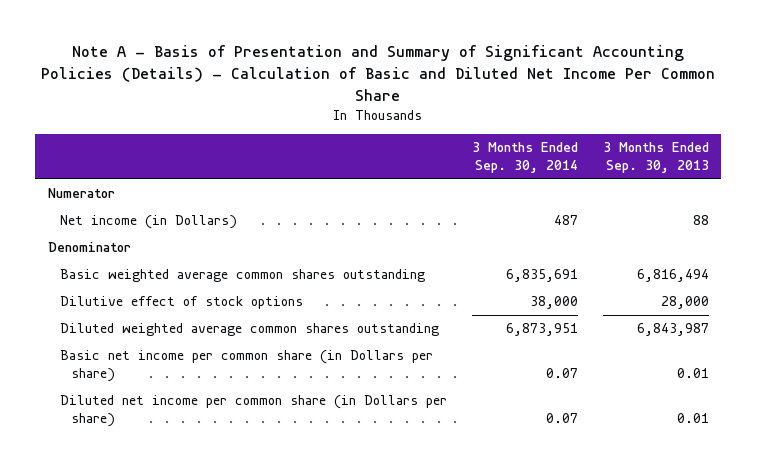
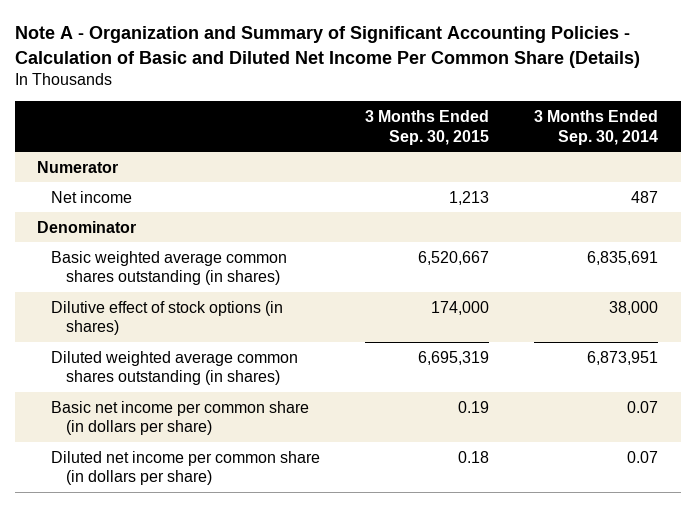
- Note A - Basis of Presentation and Summary of Significant Accounting Policies (Details) - Calculation of Basic and Diluted Net Income Per Common Share
+ Note A - Organization and Summary of Significant Accounting Policies - Calculation of Basic and Diluted Net Income Per Common Share (Details)
- | 3 Months Ended Sep. 30, 2014 | 3 Months Ended Sep. 30, 2013
+ | 3 Months Ended Sep. 30, 2015 | 3 Months Ended Sep. 30, 2014
- Net income (in Dollars) | 487 | 88
+ Net income | 1,213 | 487
- Basic weighted average common shares outstanding | 6,835,691 | 6,816,494
- Dilutive effect of stock options | 38,000 | 28,000
- Diluted weighted average common shares outstanding | 6,873,951 | 6,843,987
- Basic net income per common share (in Dollars per share) | 0.07 | 0.01
- Diluted net income per common share (in Dollars per share) | 0.07 | 0.01
+ Basic weighted average common shares outstanding (in shares) | 6,520,667 | 6,835,691
+ Dilutive effect of stock options (in shares) | 174,000 | 38,000
+ Diluted weighted average common shares outstanding (in shares) | 6,695,319 | 6,873,951
+ Basic net income per common share (in dollars per share) | 0.19 | 0.07
+ Diluted net income per common share (in dollars per share) | 0.18 | 0.07

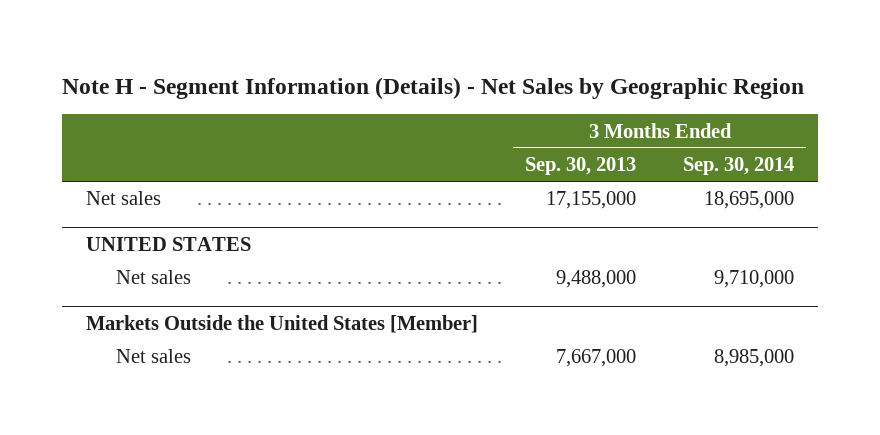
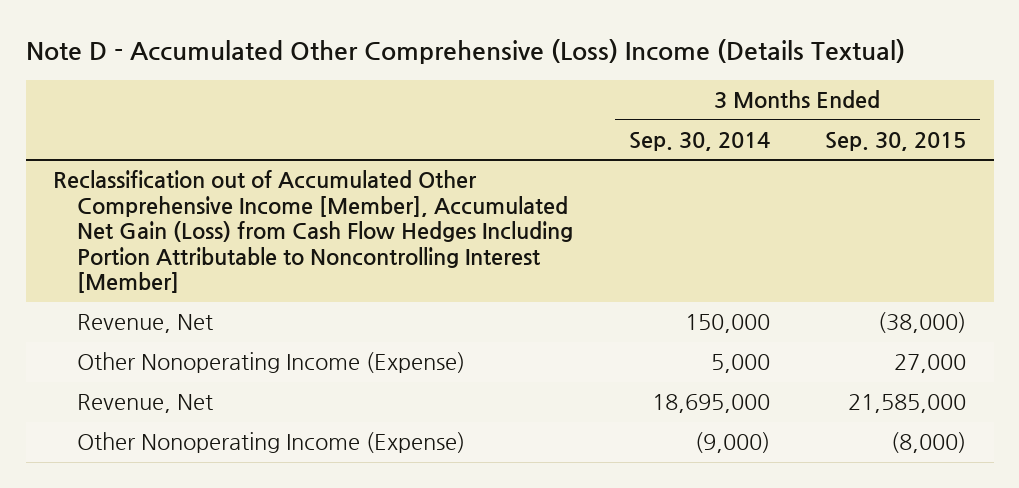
- Note H - Segment Information (Details) - Net Sales by Geographic Region
+ Note D - Accumulated Other Comprehensive (Loss) Income (Details Textual)
- | 3 Months Ended Sep. 30, 2013 | 3 Months Ended Sep. 30, 2014
+ | 3 Months Ended Sep. 30, 2014 | 3 Months Ended Sep. 30, 2015
- Net sales | 17,155,000 | 18,695,000
- UNITED STATES
- Net sales | 9,488,000 | 9,710,000
- Markets Outside the United States [Member]
- Net sales | 7,667,000 | 8,985,000
+ Reclassification out of Accumulated Other Comprehensive Income [Member], Accumulated Net Gain (Loss) from Cash Flow Hedges Including Portion Attributable to Noncontrolling Interest [Member]
+ Revenue, Net | 150,000 | (38,000)
+ Other Nonoperating Income (Expense) | 5,000 | 27,000
+ Revenue, Net | 18,695,000 | 21,585,000
+ Other Nonoperating Income (Expense) | (9,000) | (8,000)

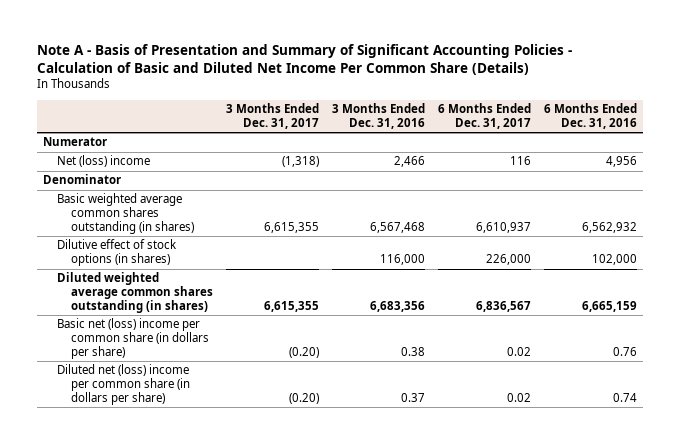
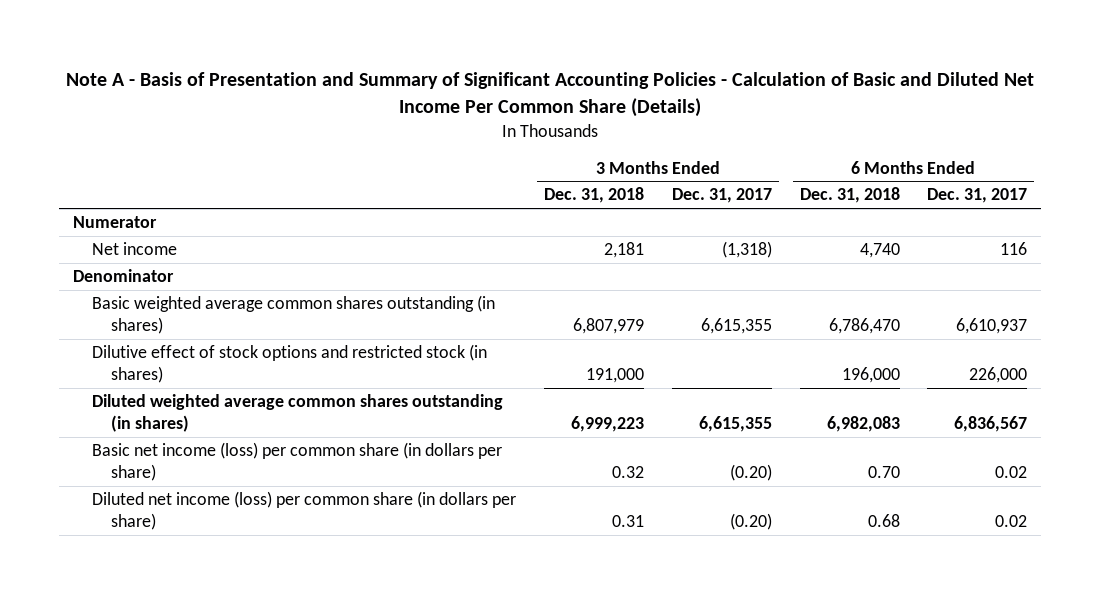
- | 3 Months Ended Dec. 31, 2017 | 3 Months Ended Dec. 31, 2016 | 6 Months Ended Dec. 31, 2017 | 6 Months Ended Dec. 31, 2016
+ | 3 Months Ended Dec. 31, 2018 | 3 Months Ended Dec. 31, 2017 | 6 Months Ended Dec. 31, 2018 | 6 Months Ended Dec. 31, 2017
- Net (loss) income | (1,318) | 2,466 | 116 | 4,956
+ Net income | 2,181 | (1,318) | 4,740 | 116
- Dilutive effect of stock options (in shares) | | 116,000 | 226,000 | 102,000
+ Dilutive effect of stock options and restricted stock (in shares) | 191,000 | | 196,000 | 226,000
- Basic net (loss) income per common share (in dollars per share) | (0.20) | 0.38 | 0.02 | 0.76
- Diluted net (loss) income per common share (in dollars per share) | (0.20) | 0.37 | 0.02 | 0.74
+ Basic net income (loss) per common share (in dollars per share) | 0.32 | (0.20) | 0.70 | 0.02
+ Diluted net income (loss) per common share (in dollars per share) | 0.31 | (0.20) | 0.68 | 0.02

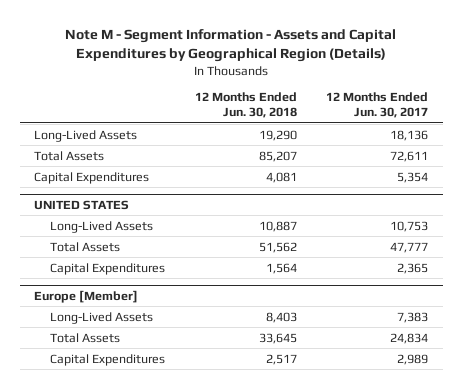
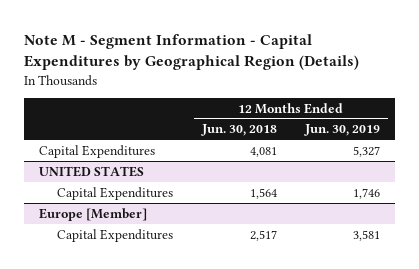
- Note M - Segment Information - Assets and Capital Expenditures by Geographical Region (Details)
+ Note M - Segment Information - Capital Expenditures by Geographical Region (Details)
- | 12 Months Ended Jun. 30, 2018 | 12 Months Ended Jun. 30, 2017
+ | 12 Months Ended Jun. 30, 2018 | 12 Months Ended Jun. 30, 2019
- Long-Lived Assets | 19,290 | 18,136
- Total Assets | 85,207 | 72,611
@ UNITED STATES
- Long-Lived Assets | 10,887 | 10,753
- Total Assets | 51,562 | 47,777
@ Europe [Member]
- Long-Lived Assets | 8,403 | 7,383
- Total Assets | 33,645 | 24,834

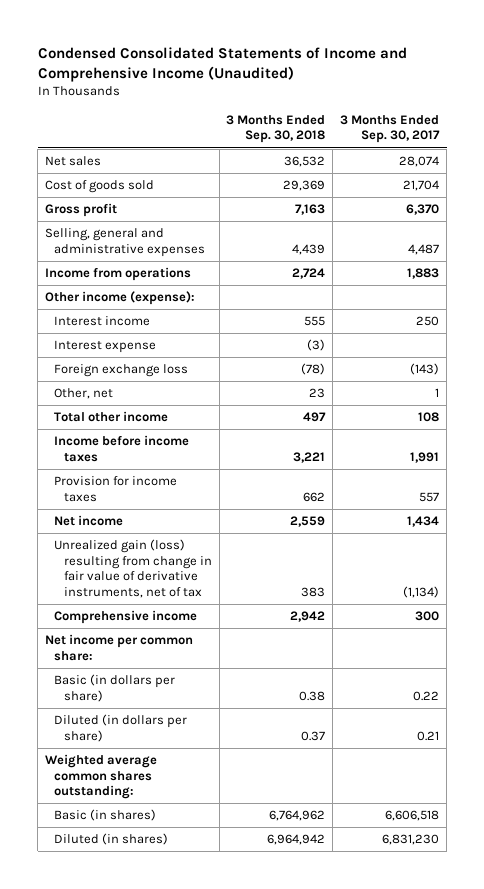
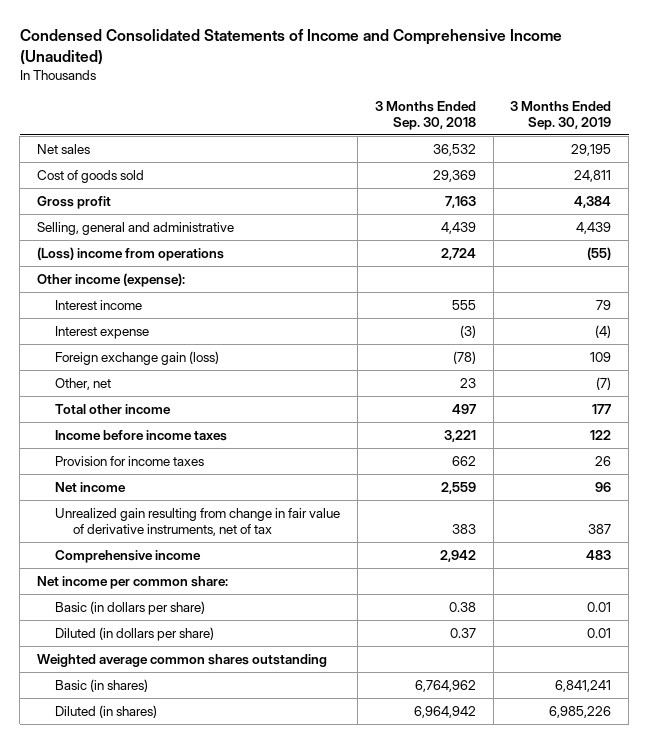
- | 3 Months Ended Sep. 30, 2018 | 3 Months Ended Sep. 30, 2017
+ | 3 Months Ended Sep. 30, 2018 | 3 Months Ended Sep. 30, 2019
- Selling, general and administrative expenses | 4,439 | 4,487
- Income from operations | 2,724 | 1,883
+ Selling, general and administrative | 4,439 | 4,439
+ (Loss) income from operations | 2,724 | (55)
- Foreign exchange loss | (78) | (143)
+ Foreign exchange gain (loss) | (78) | 109
- Unrealized gain (loss) resulting from change in fair value of derivative instruments, net of tax | 383 | (1,134)
+ Unrealized gain resulting from change in fair value of derivative instruments, net of tax | 383 | 387
- Weighted average common shares outstanding:
+ Weighted average common shares outstanding

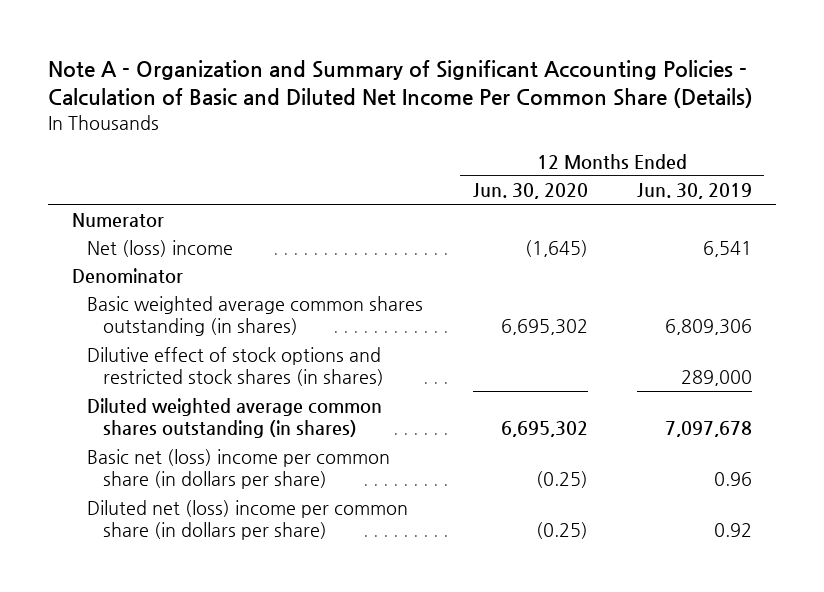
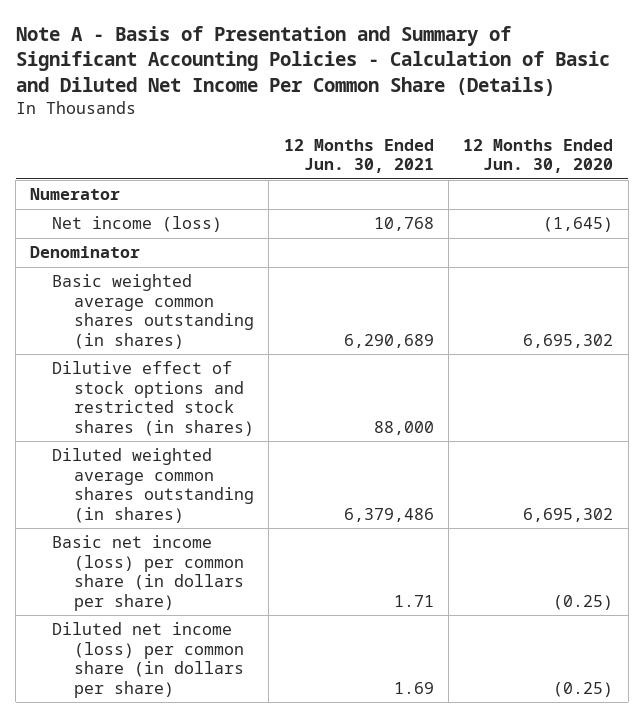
- Note A - Organization and Summary of Significant Accounting Policies - Calculation of Basic and Diluted Net Income Per Common Share (Details)
+ Note A - Basis of Presentation and Summary of Significant Accounting Policies - Calculation of Basic and Diluted Net Income Per Common Share (Details)
- | 12 Months Ended Jun. 30, 2020 | 12 Months Ended Jun. 30, 2019
+ | 12 Months Ended Jun. 30, 2021 | 12 Months Ended Jun. 30, 2020
- Net (loss) income | (1,645) | 6,541
+ Net income (loss) | 10,768 | (1,645)
- Basic net (loss) income per common share (in dollars per share) | (0.25) | 0.96
- Diluted net (loss) income per common share (in dollars per share) | (0.25) | 0.92
+ Basic net income (loss) per common share (in dollars per share) | 1.71 | (0.25)
+ Diluted net income (loss) per common share (in dollars per share) | 1.69 | (0.25)

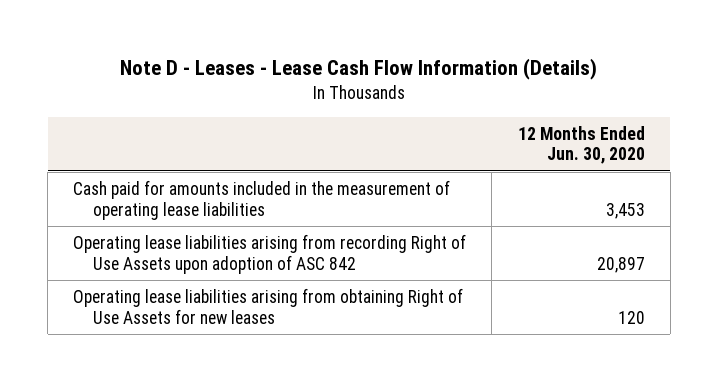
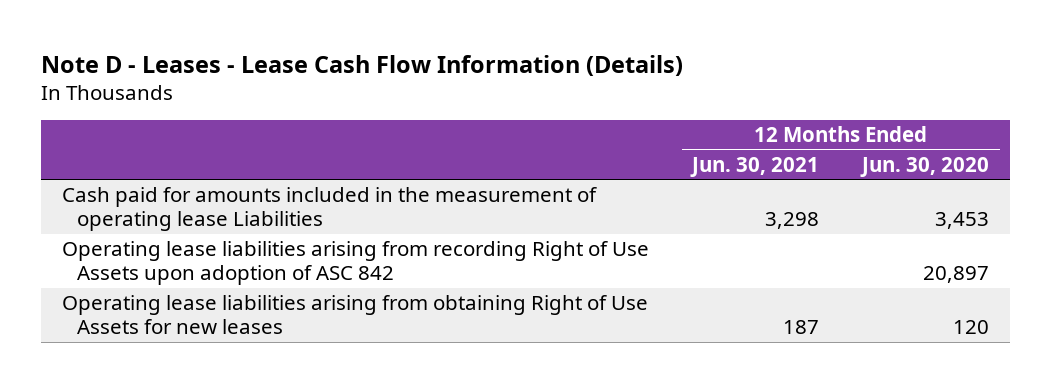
- | 12 Months Ended Jun. 30, 2020
+ | 12 Months Ended Jun. 30, 2021 | 12 Months Ended Jun. 30, 2020
- Cash paid for amounts included in the measurement of operating lease liabilities | 3,453
+ Cash paid for amounts included in the measurement of operating lease Liabilities | 3,298 | 3,453

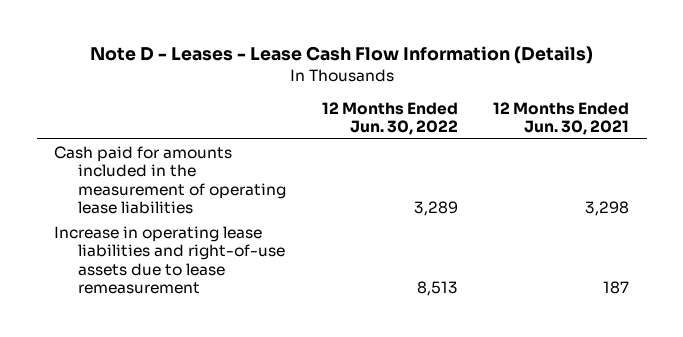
- | 12 Months Ended Jun. 30, 2021 | 12 Months Ended Jun. 30, 2020
+ | 12 Months Ended Jun. 30, 2022 | 12 Months Ended Jun. 30, 2021
- Cash paid for amounts included in the measurement of operating lease Liabilities | 3,298 | 3,453
- Operating lease liabilities arising from recording Right of Use Assets upon adoption of ASC 842 | | 20,897
- Operating lease liabilities arising from obtaining Right of Use Assets for new leases | 187 | 120
+ Cash paid for amounts included in the measurement of operating lease liabilities | 3,289 | 3,298
+ Increase in operating lease liabilities and right-of-use assets due to lease remeasurement | 8,513 | 187

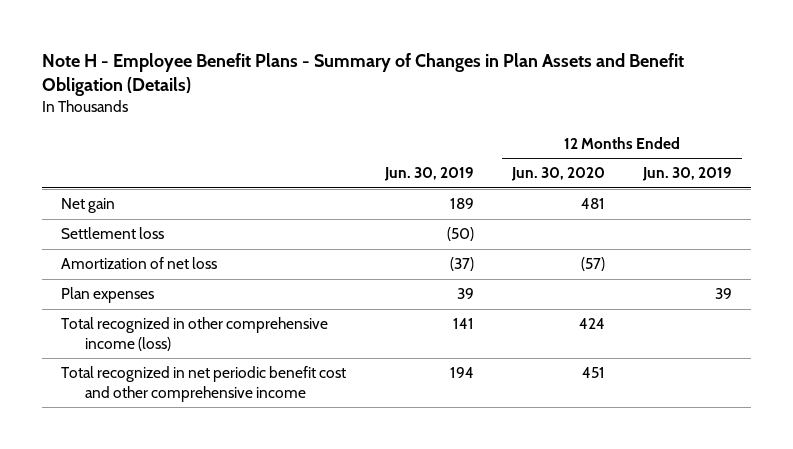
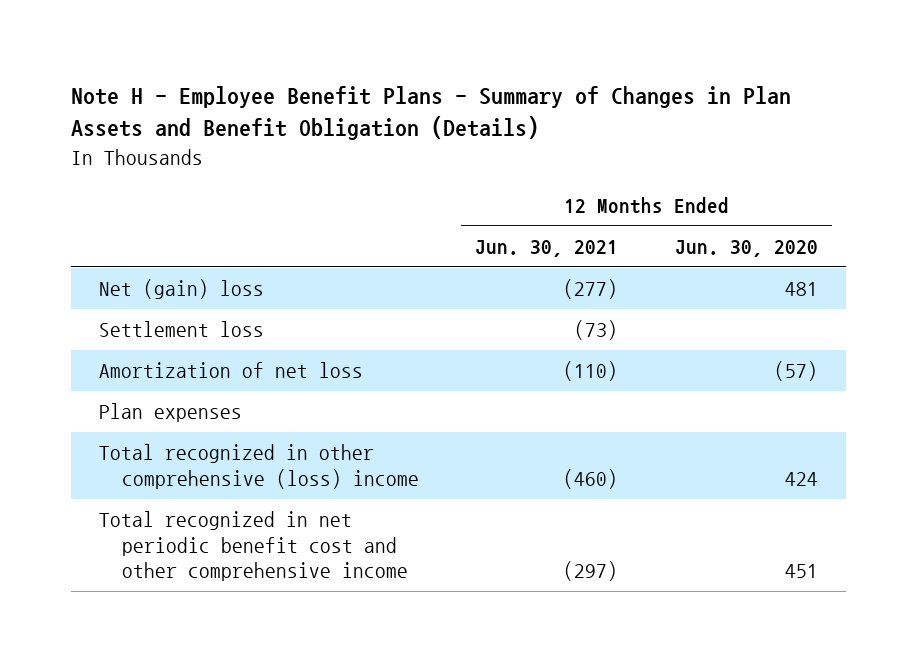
- | Jun. 30, 2019 | 12 Months Ended Jun. 30, 2020 | 12 Months Ended Jun. 30, 2019
+ | 12 Months Ended Jun. 30, 2021 | 12 Months Ended Jun. 30, 2020
- Net gain | 189 | 481 |
+ Net (gain) loss | (277) | 481
- Total recognized in other comprehensive income (loss) | 141 | 424 |
+ Total recognized in other comprehensive (loss) income | (460) | 424

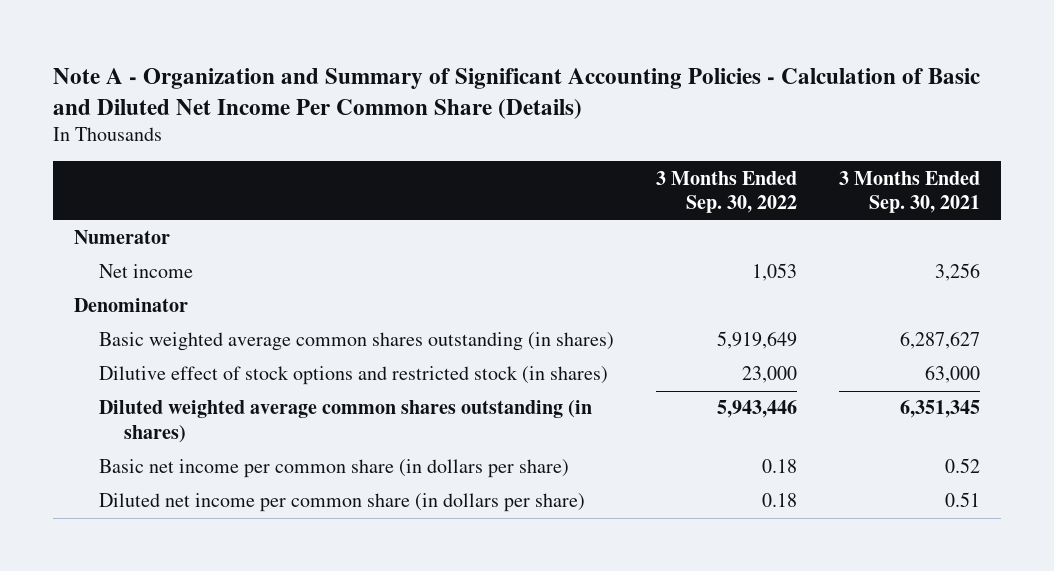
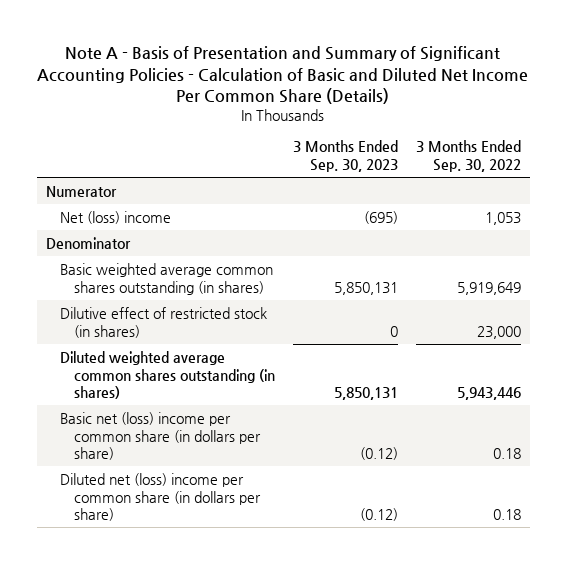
- Note A - Organization and Summary of Significant Accounting Policies - Calculation of Basic and Diluted Net Income Per Common Share (Details)
+ Note A - Basis of Presentation and Summary of Significant Accounting Policies - Calculation of Basic and Diluted Net Income Per Common Share (Details)
- | 3 Months Ended Sep. 30, 2022 | 3 Months Ended Sep. 30, 2021
+ | 3 Months Ended Sep. 30, 2023 | 3 Months Ended Sep. 30, 2022
- Net income | 1,053 | 3,256
+ Net (loss) income | (695) | 1,053
- Dilutive effect of stock options and restricted stock (in shares) | 23,000 | 63,000
+ Dilutive effect of restricted stock (in shares) | 0 | 23,000
- Basic net income per common share (in dollars per share) | 0.18 | 0.52
- Diluted net income per common share (in dollars per share) | 0.18 | 0.51
+ Basic net (loss) income per common share (in dollars per share) | (0.12) | 0.18
+ Diluted net (loss) income per common share (in dollars per share) | (0.12) | 0.18

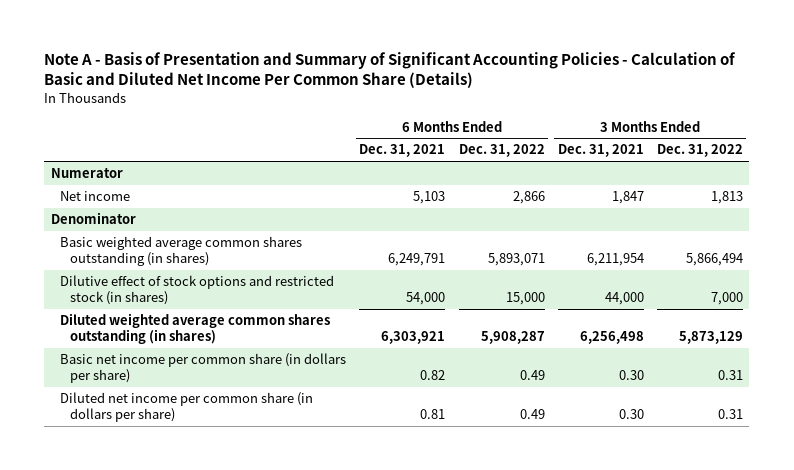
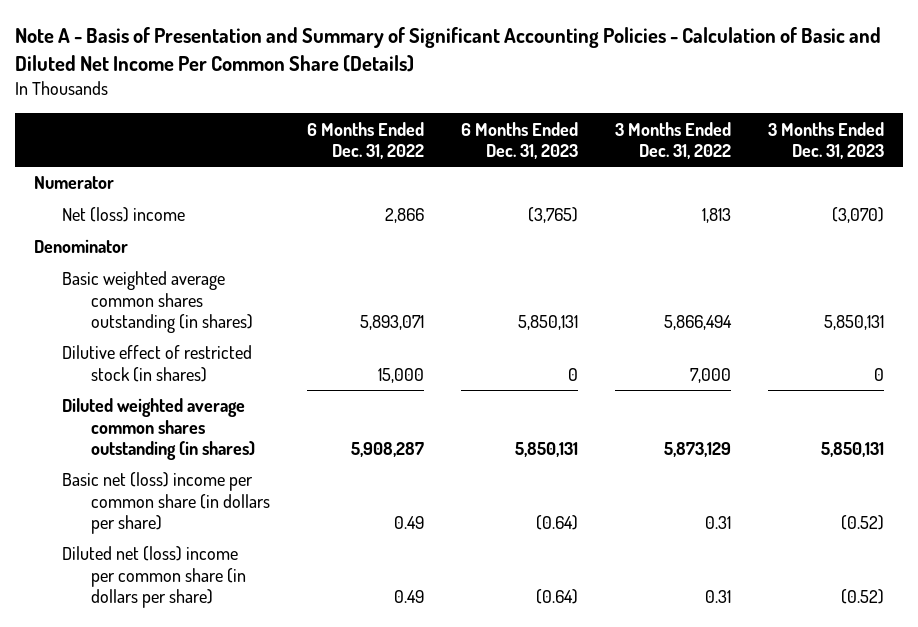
- | 6 Months Ended Dec. 31, 2021 | 6 Months Ended Dec. 31, 2022 | 3 Months Ended Dec. 31, 2021 | 3 Months Ended Dec. 31, 2022
+ | 6 Months Ended Dec. 31, 2022 | 6 Months Ended Dec. 31, 2023 | 3 Months Ended Dec. 31, 2022 | 3 Months Ended Dec. 31, 2023
- Net income | 5,103 | 2,866 | 1,847 | 1,813
+ Net (loss) income | 2,866 | (3,765) | 1,813 | (3,070)
- Dilutive effect of stock options and restricted stock (in shares) | 54,000 | 15,000 | 44,000 | 7,000
+ Dilutive effect of restricted stock (in shares) | 15,000 | 0 | 7,000 | 0
- Basic net income per common share (in dollars per share) | 0.82 | 0.49 | 0.30 | 0.31
- Diluted net income per common share (in dollars per share) | 0.81 | 0.49 | 0.30 | 0.31
+ Basic net (loss) income per common share (in dollars per share) | 0.49 | (0.64) | 0.31 | (0.52)
+ Diluted net (loss) income per common share (in dollars per share) | 0.49 | (0.64) | 0.31 | (0.52)

